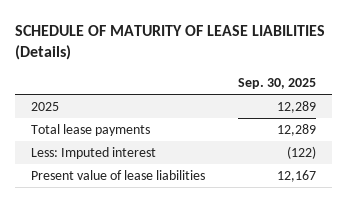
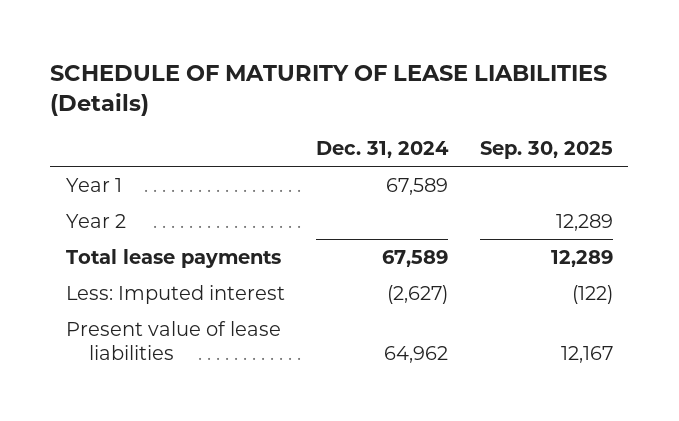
- | Sep. 30, 2025
+ | Dec. 31, 2024 | Sep. 30, 2025
- 2025 | 12,289
+ Year 1 | 67,589 |
+ Year 2 | | 12,289

